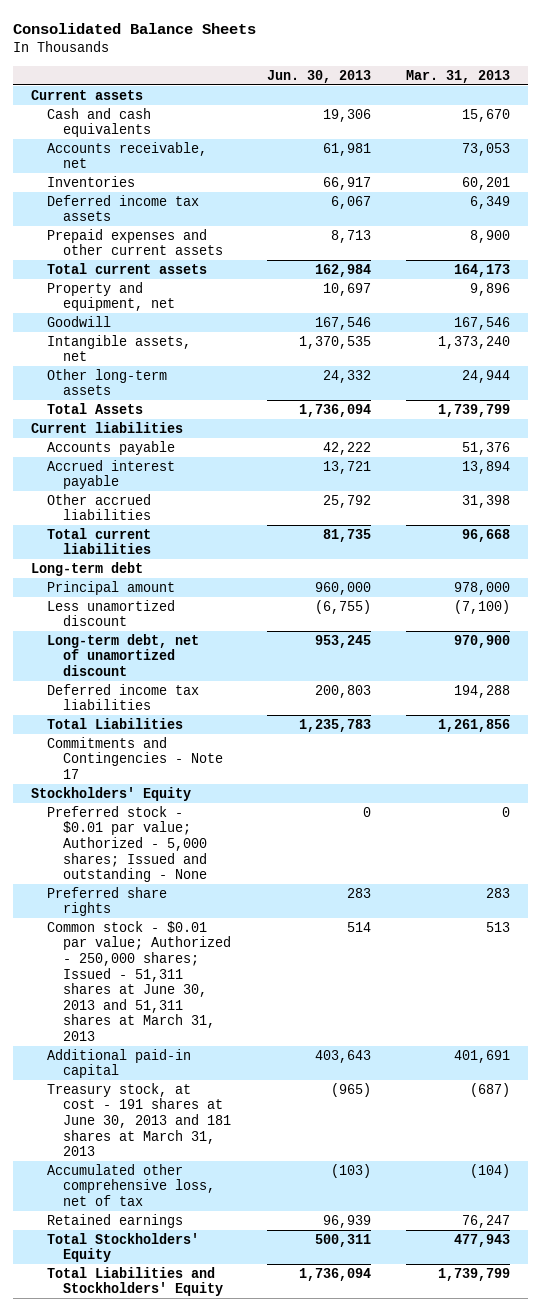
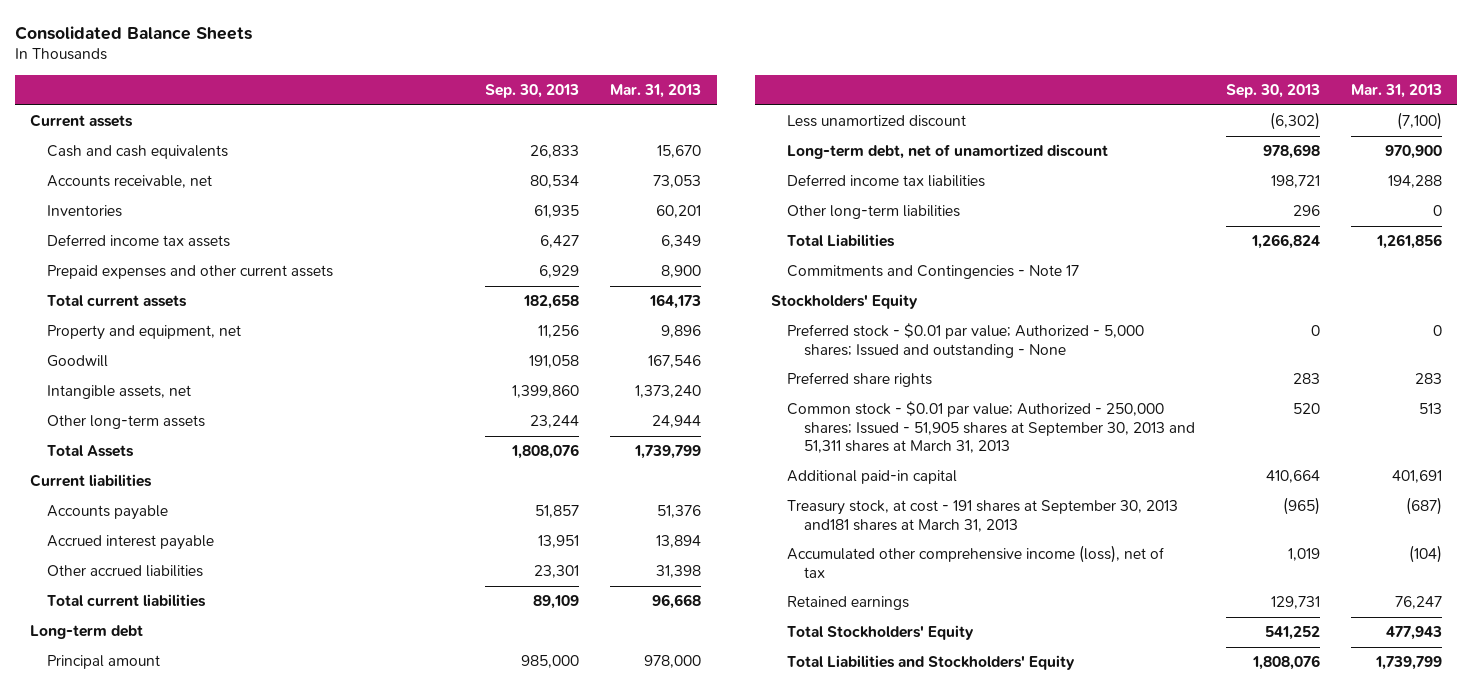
- | Jun. 30, 2013 | Mar. 31, 2013
+ | Sep. 30, 2013 | Mar. 31, 2013
+ Other long-term liabilities | 296 | 0
- Common stock - $0.01 par value; Authorized - 250,000 shares; Issued - 51,311 shares at June 30, 2013 and 51,311 shares at March 31, 2013 | 514 | 513
+ Common stock - $0.01 par value; Authorized - 250,000 shares; Issued - 51,905 shares at September 30, 2013 and 51,311 shares at March 31, 2013 | 520 | 513
- Treasury stock, at cost - 191 shares at June 30, 2013 and 181 shares at March 31, 2013 | (965) | (687)
- Accumulated other comprehensive loss, net of tax | (103) | (104)
+ Treasury stock, at cost - 191 shares at September 30, 2013 and181 shares at March 31, 2013 | (965) | (687)
+ Accumulated other comprehensive income (loss), net of tax | 1,019 | (104)

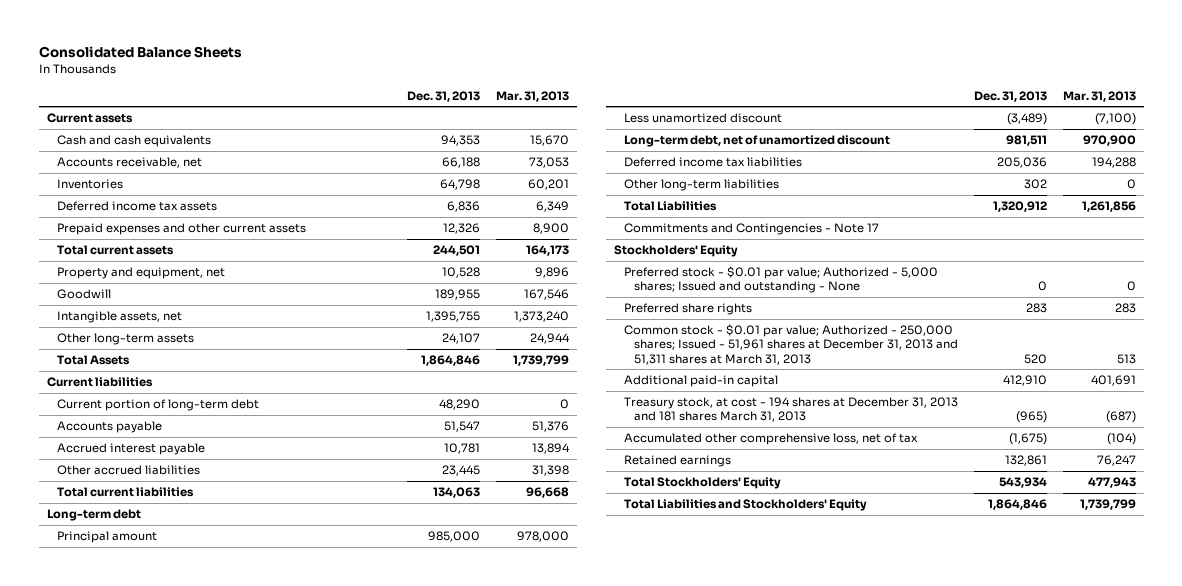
- | Sep. 30, 2013 | Mar. 31, 2013
+ | Dec. 31, 2013 | Mar. 31, 2013
+ Current portion of long-term debt | 48,290 | 0
- Common stock - $0.01 par value; Authorized - 250,000 shares; Issued - 51,905 shares at September 30, 2013 and 51,311 shares at March 31, 2013 | 520 | 513
+ Common stock - $0.01 par value; Authorized - 250,000 shares; Issued - 51,961 shares at December 31, 2013 and 51,311 shares at March 31, 2013 | 520 | 513
- Treasury stock, at cost - 191 shares at September 30, 2013 and181 shares at March 31, 2013 | (965) | (687)
- Accumulated other comprehensive income (loss), net of tax | 1,019 | (104)
+ Treasury stock, at cost - 194 shares at December 31, 2013 and 181 shares March 31, 2013 | (965) | (687)
+ Accumulated other comprehensive loss, net of tax | (1,675) | (104)

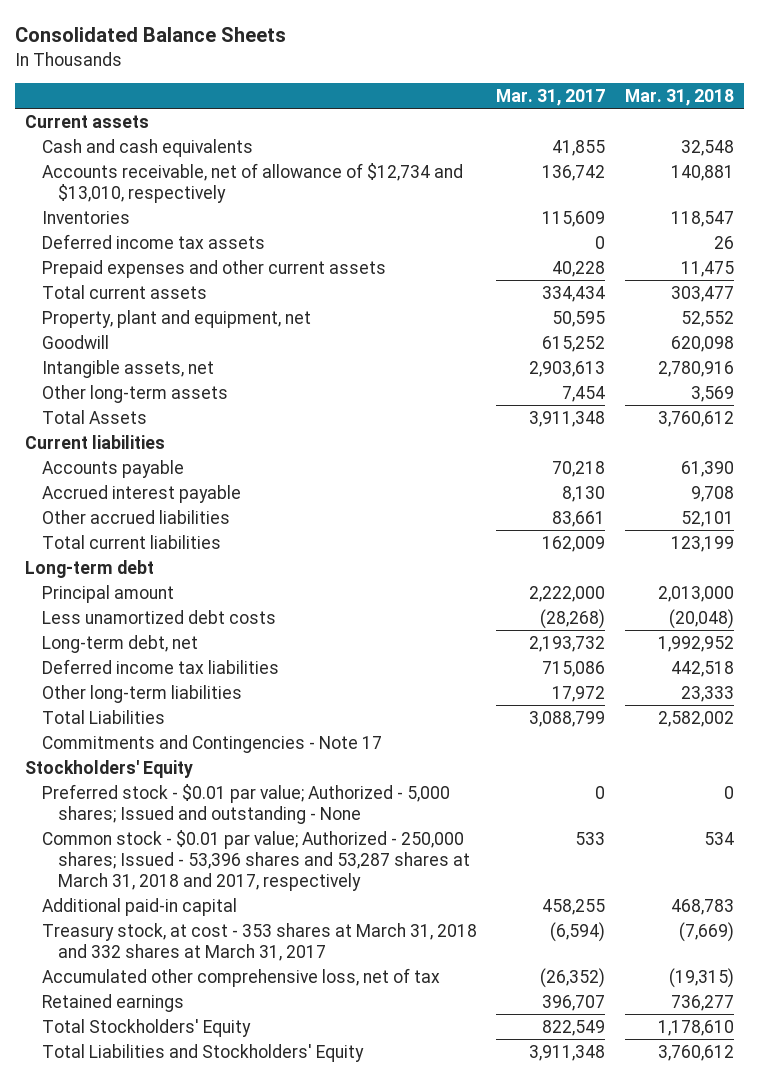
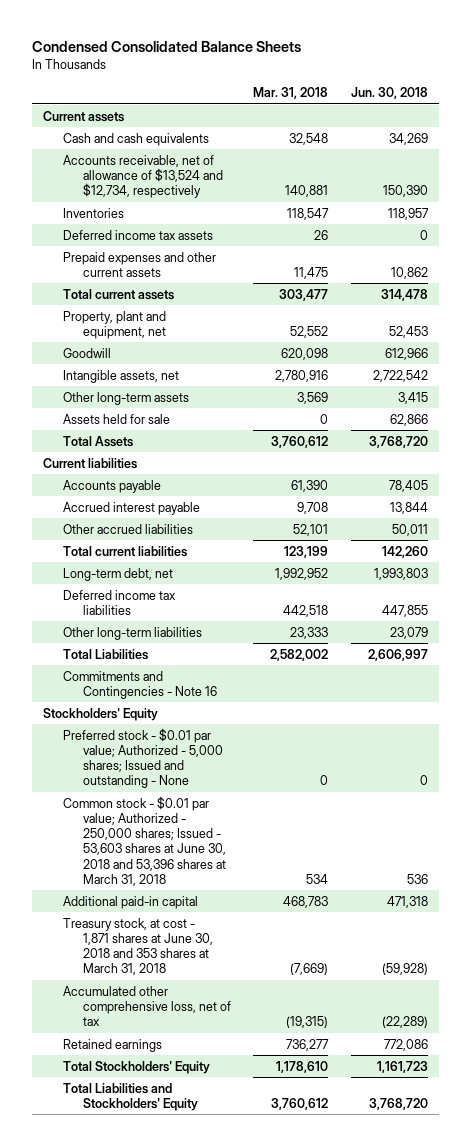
- Consolidated Balance Sheets
+ Condensed Consolidated Balance Sheets
- | Mar. 31, 2017 | Mar. 31, 2018
+ | Mar. 31, 2018 | Jun. 30, 2018
- Accounts receivable, net of allowance of $12,734 and $13,010, respectively | 136,742 | 140,881
+ Accounts receivable, net of allowance of $13,524 and $12,734, respectively | 140,881 | 150,390
+ Assets held for sale | 0 | 62,866
- Long-term debt
- Principal amount | 2,222,000 | 2,013,000
- Less unamortized debt costs | (28,268) | (20,048)
- Commitments and Contingencies - Note 17
+ Commitments and Contingencies - Note 16
- Common stock - $0.01 par value; Authorized - 250,000 shares; Issued - 53,396 shares and 53,287 shares at March 31, 2018 and 2017, respectively | 533 | 534
+ Common stock - $0.01 par value; Authorized - 250,000 shares; Issued - 53,603 shares at June 30, 2018 and 53,396 shares at March 31, 2018 | 534 | 536
- Treasury stock, at cost - 353 shares at March 31, 2018 and 332 shares at March 31, 2017 | (6,594) | (7,669)
+ Treasury stock, at cost - 1,871 shares at June 30, 2018 and 353 shares at March 31, 2018 | (7,669) | (59,928)

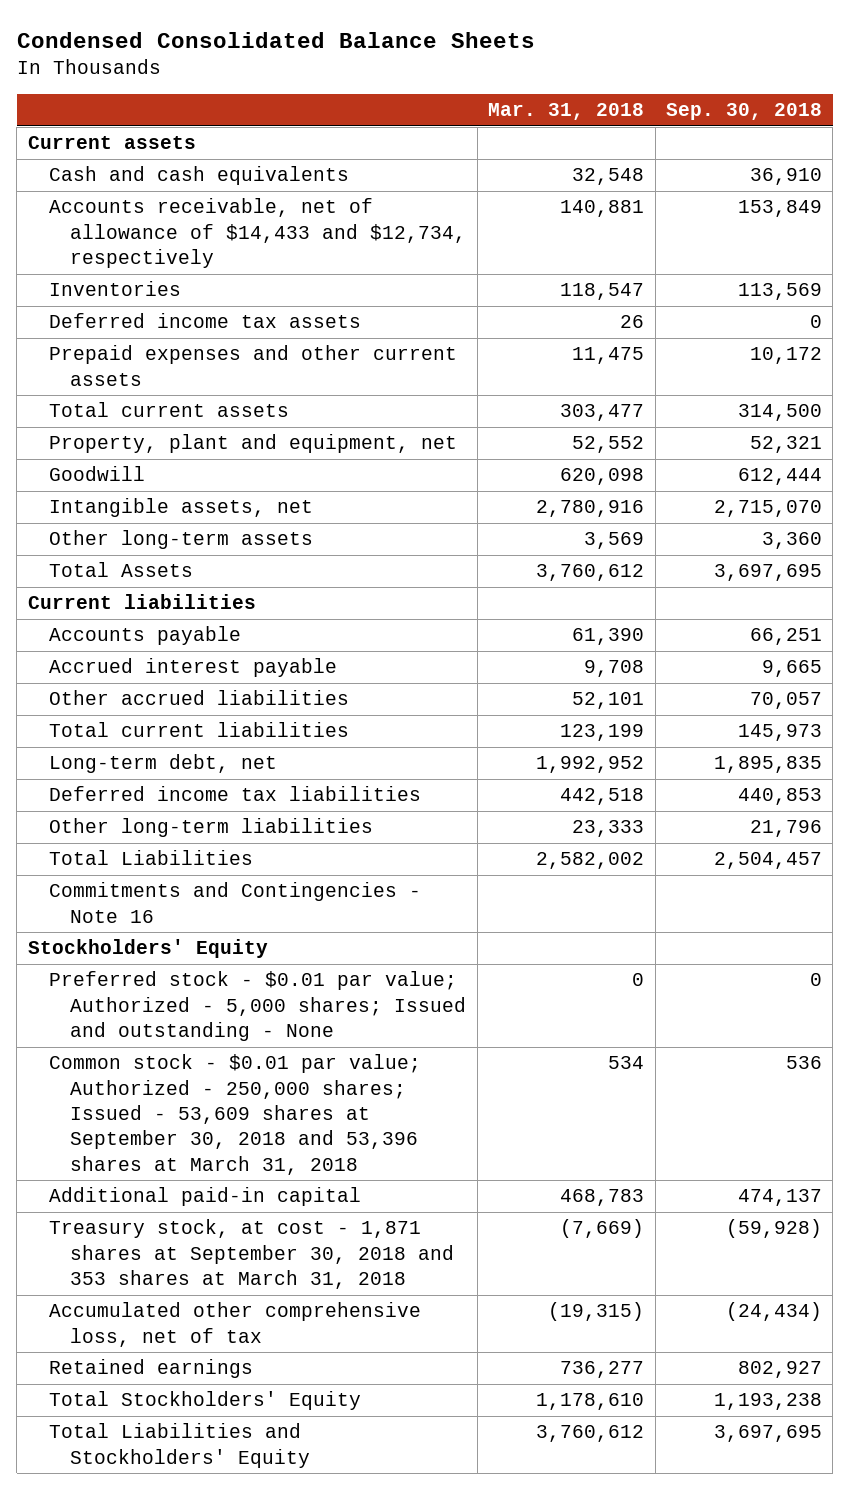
- | Mar. 31, 2018 | Jun. 30, 2018
+ | Mar. 31, 2018 | Sep. 30, 2018
- Accounts receivable, net of allowance of $13,524 and $12,734, respectively | 140,881 | 150,390
+ Accounts receivable, net of allowance of $14,433 and $12,734, respectively | 140,881 | 153,849
- Assets held for sale | 0 | 62,866
- Common stock - $0.01 par value; Authorized - 250,000 shares; Issued - 53,603 shares at June 30, 2018 and 53,396 shares at March 31, 2018 | 534 | 536
+ Common stock - $0.01 par value; Authorized - 250,000 shares; Issued - 53,609 shares at September 30, 2018 and 53,396 shares at March 31, 2018 | 534 | 536
- Treasury stock, at cost - 1,871 shares at June 30, 2018 and 353 shares at March 31, 2018 | (7,669) | (59,928)
+ Treasury stock, at cost - 1,871 shares at September 30, 2018 and 353 shares at March 31, 2018 | (7,669) | (59,928)

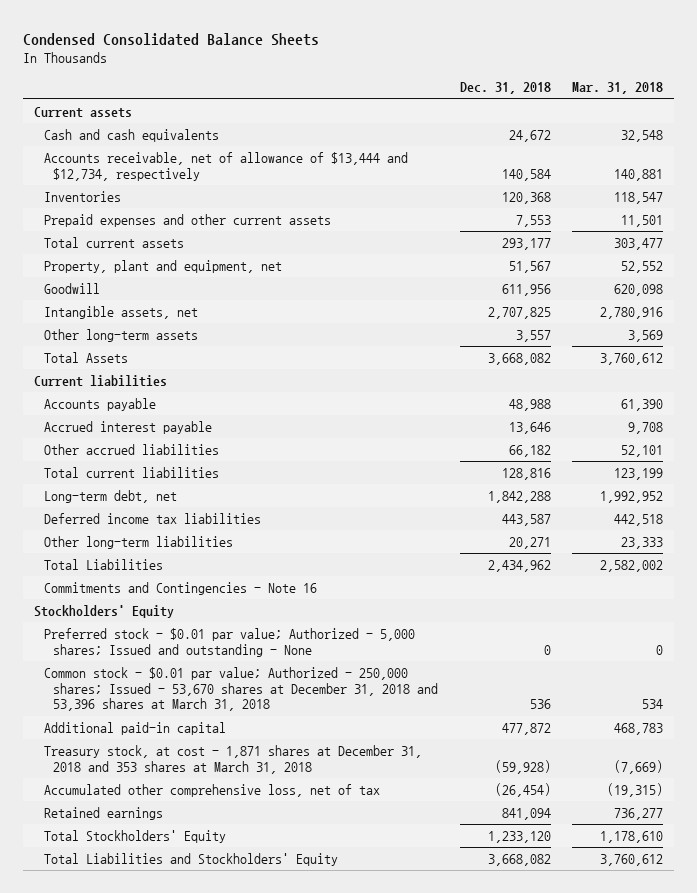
- | Mar. 31, 2018 | Sep. 30, 2018
+ | Dec. 31, 2018 | Mar. 31, 2018
- Accounts receivable, net of allowance of $14,433 and $12,734, respectively | 140,881 | 153,849
+ Accounts receivable, net of allowance of $13,444 and $12,734, respectively | 140,584 | 140,881
- Deferred income tax assets | 26 | 0
- Prepaid expenses and other current assets | 11,475 | 10,172
+ Prepaid expenses and other current assets | 7,553 | 11,501
- Common stock - $0.01 par value; Authorized - 250,000 shares; Issued - 53,609 shares at September 30, 2018 and 53,396 shares at March 31, 2018 | 534 | 536
+ Common stock - $0.01 par value; Authorized - 250,000 shares; Issued - 53,670 shares at December 31, 2018 and 53,396 shares at March 31, 2018 | 536 | 534
- Treasury stock, at cost - 1,871 shares at September 30, 2018 and 353 shares at March 31, 2018 | (7,669) | (59,928)
+ Treasury stock, at cost - 1,871 shares at December 31, 2018 and 353 shares at March 31, 2018 | (59,928) | (7,669)

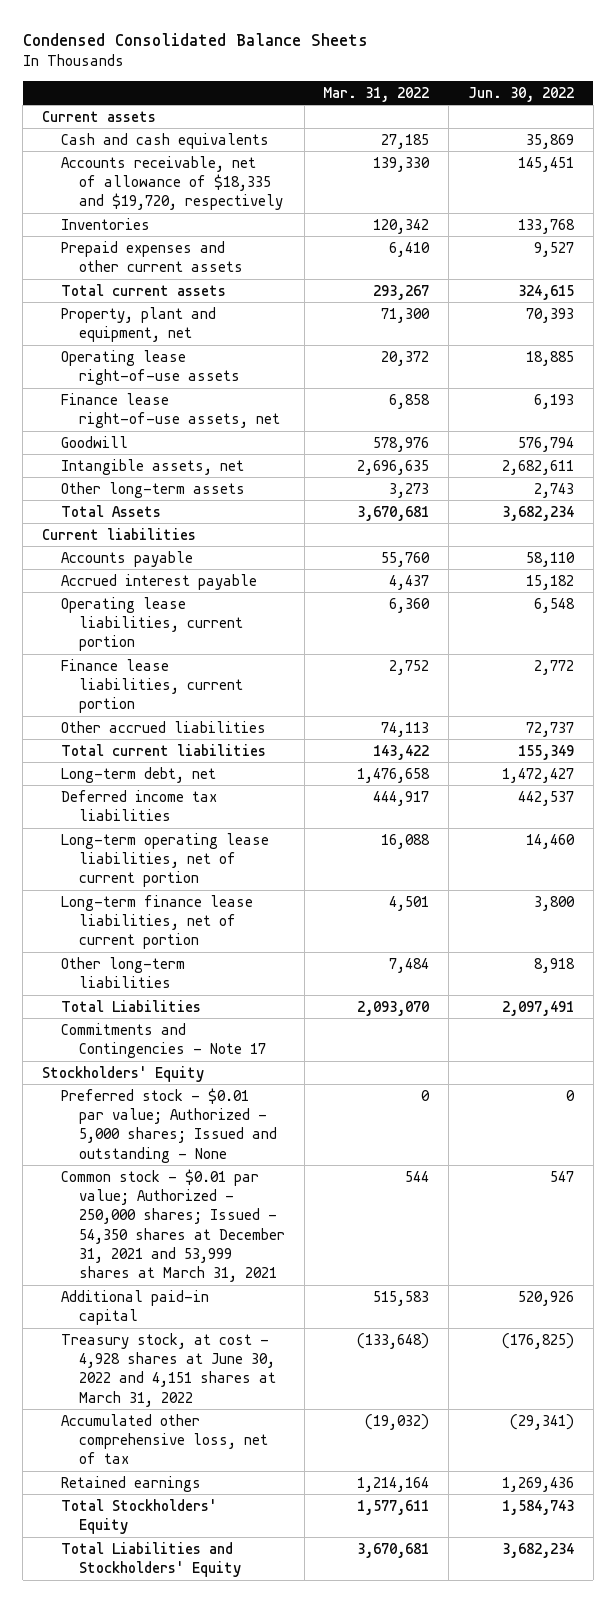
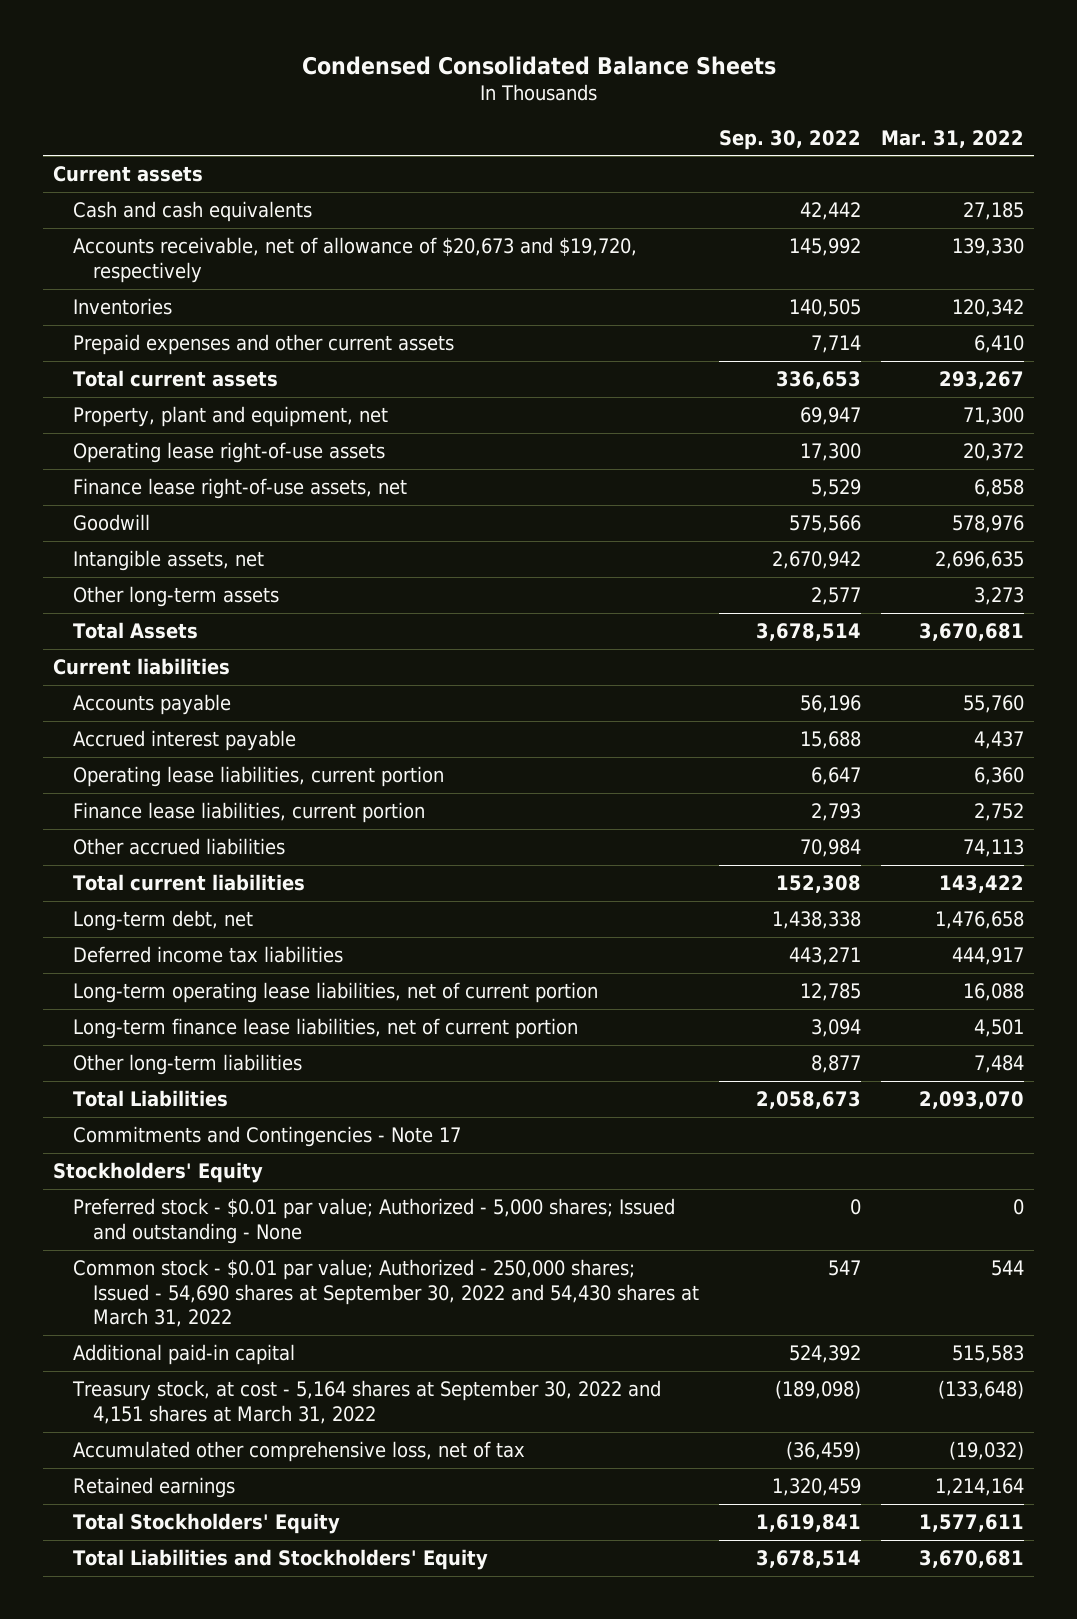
- | Mar. 31, 2022 | Jun. 30, 2022
+ | Sep. 30, 2022 | Mar. 31, 2022
- Accounts receivable, net of allowance of $18,335 and $19,720, respectively | 139,330 | 145,451
+ Accounts receivable, net of allowance of $20,673 and $19,720, respectively | 145,992 | 139,330
- Common stock - $0.01 par value; Authorized - 250,000 shares; Issued - 54,350 shares at December 31, 2021 and 53,999 shares at March 31, 2021 | 544 | 547
+ Common stock - $0.01 par value; Authorized - 250,000 shares; Issued - 54,690 shares at September 30, 2022 and 54,430 shares at March 31, 2022 | 547 | 544
- Treasury stock, at cost - 4,928 shares at June 30, 2022 and 4,151 shares at March 31, 2022 | (133,648) | (176,825)
+ Treasury stock, at cost - 5,164 shares at September 30, 2022 and 4,151 shares at March 31, 2022 | (189,098) | (133,648)

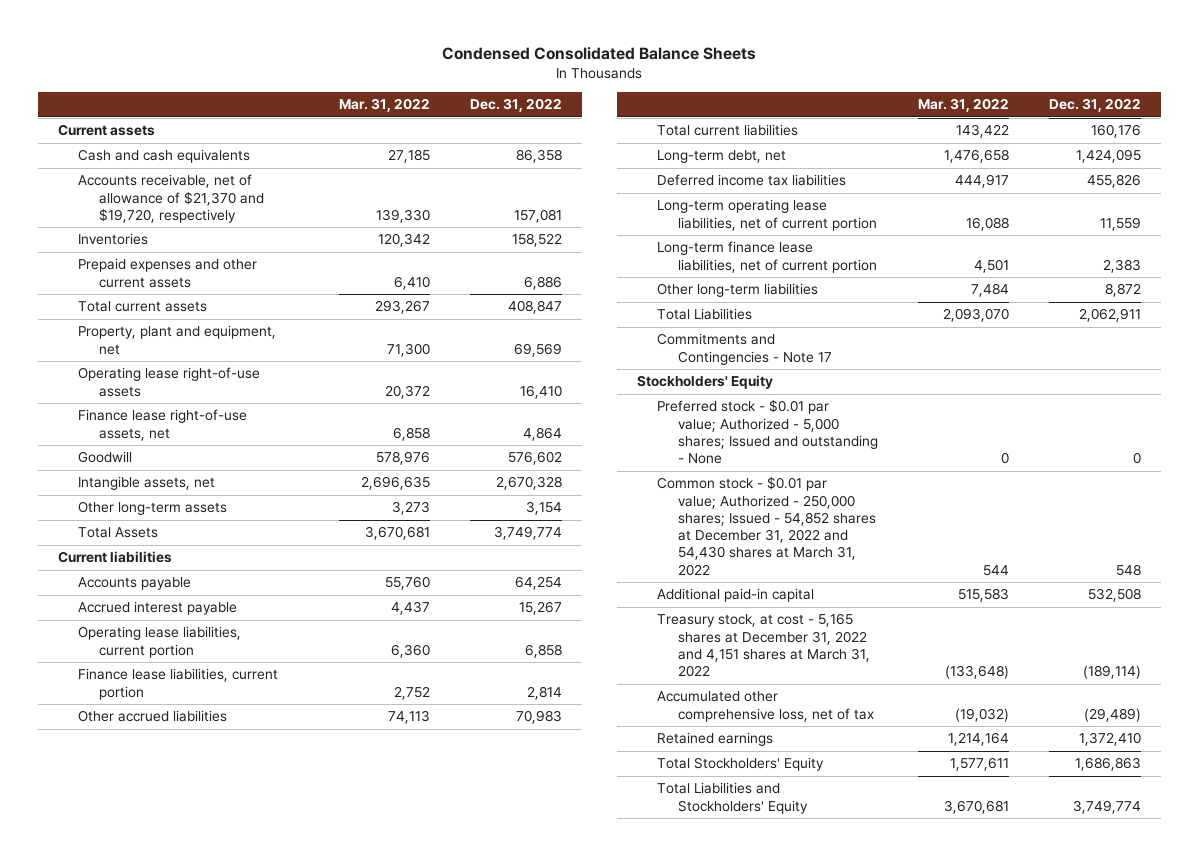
- | Sep. 30, 2022 | Mar. 31, 2022
+ | Mar. 31, 2022 | Dec. 31, 2022
- Accounts receivable, net of allowance of $20,673 and $19,720, respectively | 145,992 | 139,330
+ Accounts receivable, net of allowance of $21,370 and $19,720, respectively | 139,330 | 157,081
- Common stock - $0.01 par value; Authorized - 250,000 shares; Issued - 54,690 shares at September 30, 2022 and 54,430 shares at March 31, 2022 | 547 | 544
+ Common stock - $0.01 par value; Authorized - 250,000 shares; Issued - 54,852 shares at December 31, 2022 and 54,430 shares at March 31, 2022 | 544 | 548
- Treasury stock, at cost - 5,164 shares at September 30, 2022 and 4,151 shares at March 31, 2022 | (189,098) | (133,648)
+ Treasury stock, at cost - 5,165 shares at December 31, 2022 and 4,151 shares at March 31, 2022 | (133,648) | (189,114)

